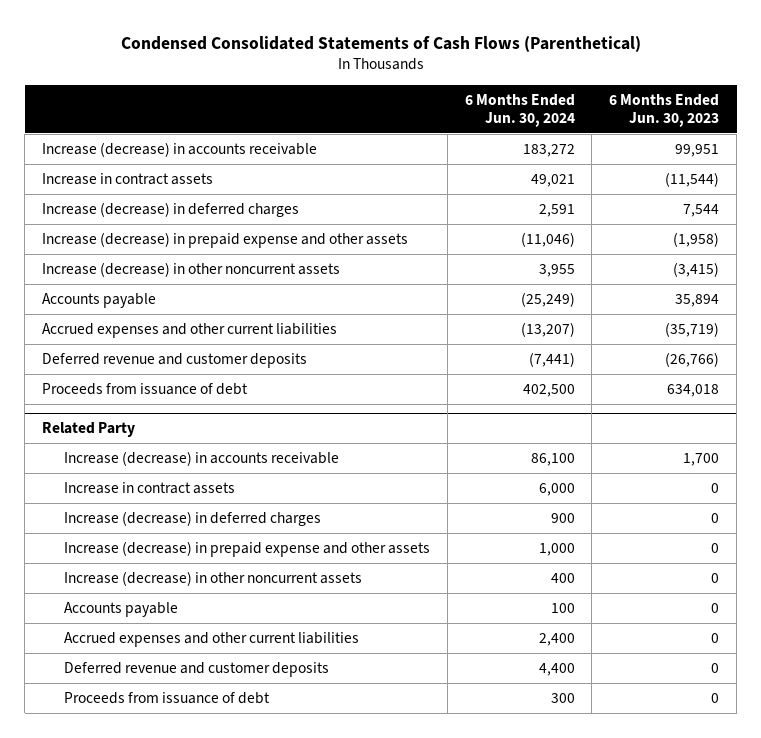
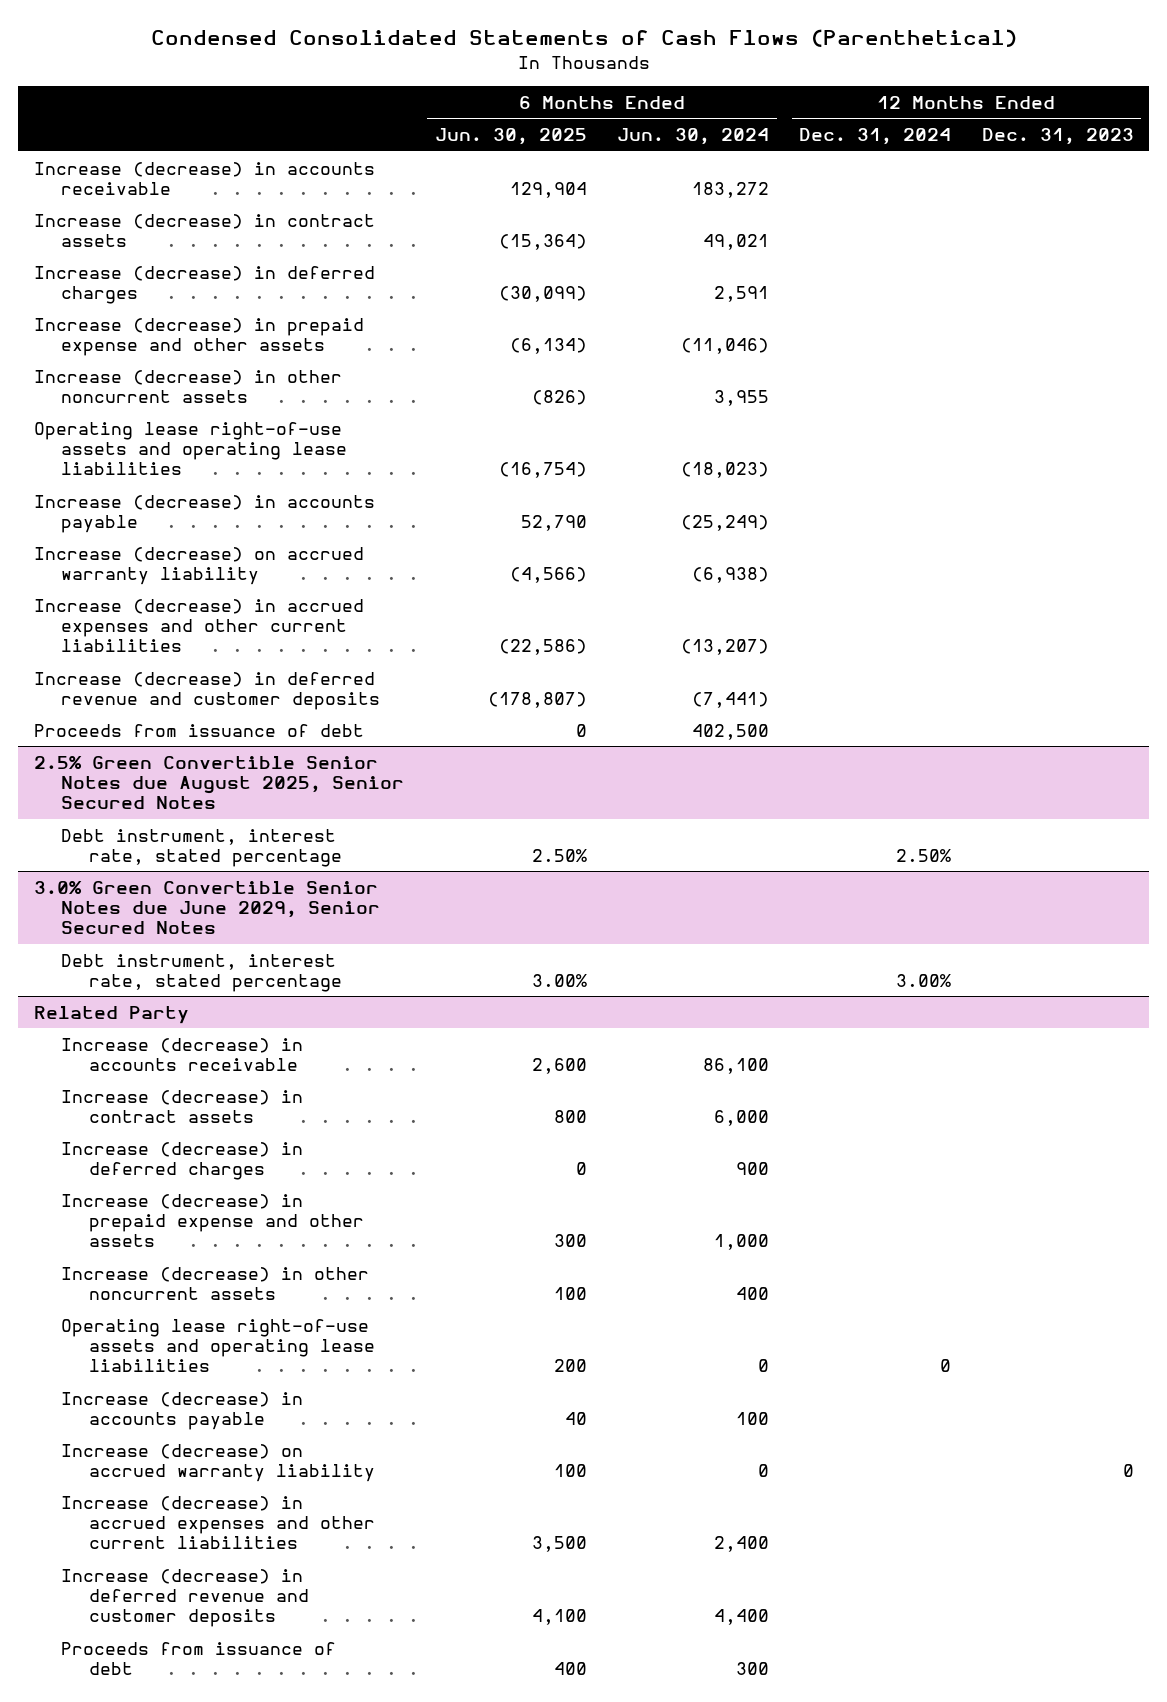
- | 6 Months Ended Jun. 30, 2024 | 6 Months Ended Jun. 30, 2023
+ | 6 Months Ended Jun. 30, 2025 | 6 Months Ended Jun. 30, 2024 | 12 Months Ended Dec. 31, 2024 | 12 Months Ended Dec. 31, 2023
- Increase in contract assets | 49,021 | (11,544)
+ Increase (decrease) in contract assets | (15,364) | 49,021 | |
- Accounts payable | (25,249) | 35,894
- Accrued expenses and other current liabilities | (13,207) | (35,719)
- Deferred revenue and customer deposits | (7,441) | (26,766)
+ Operating lease right-of-use assets and operating lease liabilities | (16,754) | (18,023) | |
+ Increase (decrease) in accounts payable | 52,790 | (25,249) | |
+ Increase (decrease) on accrued warranty liability | (4,566) | (6,938) | |
+ Increase (decrease) in accrued expenses and other current liabilities | (22,586) | (13,207) | |
+ Increase (decrease) in deferred revenue and customer deposits | (178,807) | (7,441) | |
+ 2.5% Green Convertible Senior Notes due August 2025, Senior Secured Notes
+ Debt instrument, interest rate, stated percentage | 2.50% | | 2.50% |
+ 3.0% Green Convertible Senior Notes due June 2029, Senior Secured Notes
+ Debt instrument, interest rate, stated percentage | 3.00% | | 3.00% |
@ Related Party
- Increase in contract assets | 6,000 | 0
+ Increase (decrease) in contract assets | 800 | 6,000 | |
- Accounts payable | 100 | 0
- Accrued expenses and other current liabilities | 2,400 | 0
- Deferred revenue and customer deposits | 4,400 | 0
+ Operating lease right-of-use assets and operating lease liabilities | 200 | 0 | 0 |
+ Increase (decrease) in accounts payable | 40 | 100 | |
+ Increase (decrease) on accrued warranty liability | 100 | 0 | | 0
+ Increase (decrease) in accrued expenses and other current liabilities | 3,500 | 2,400 | |
+ Increase (decrease) in deferred revenue and customer deposits | 4,100 | 4,400 | |

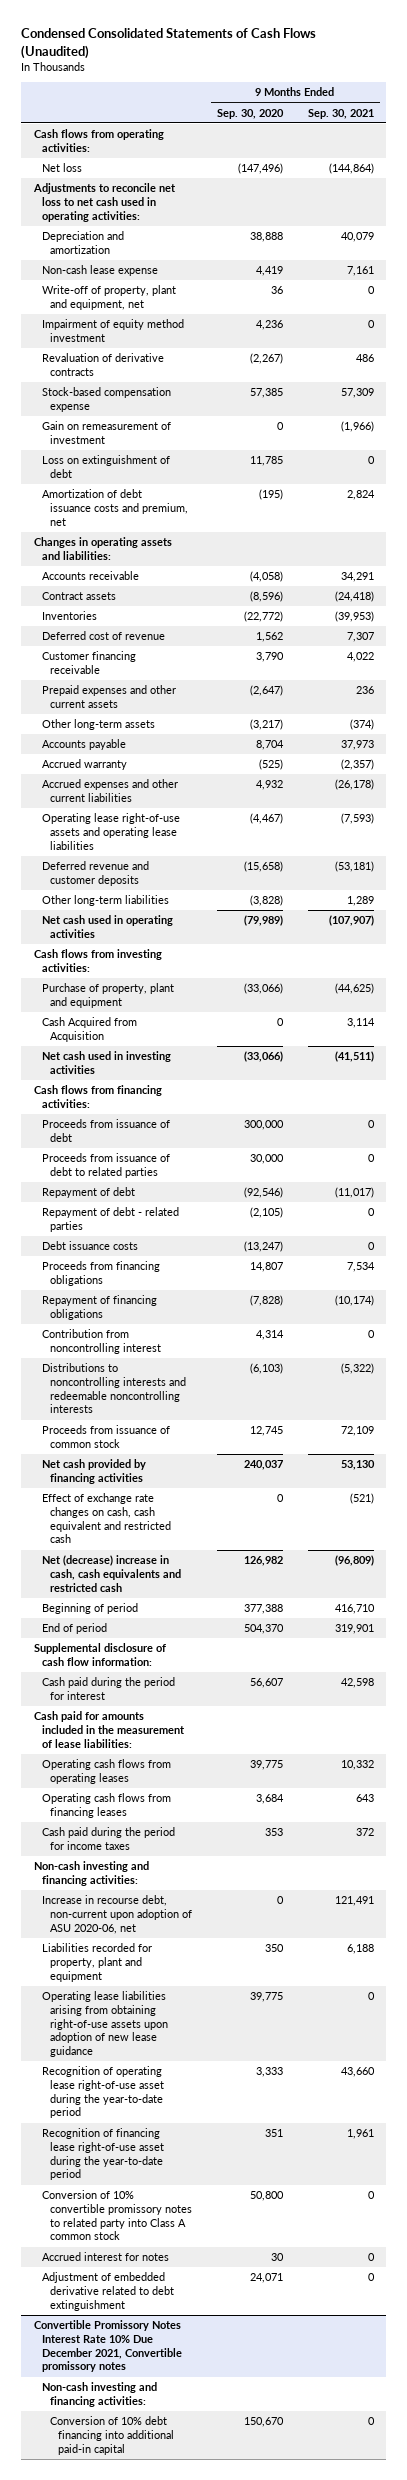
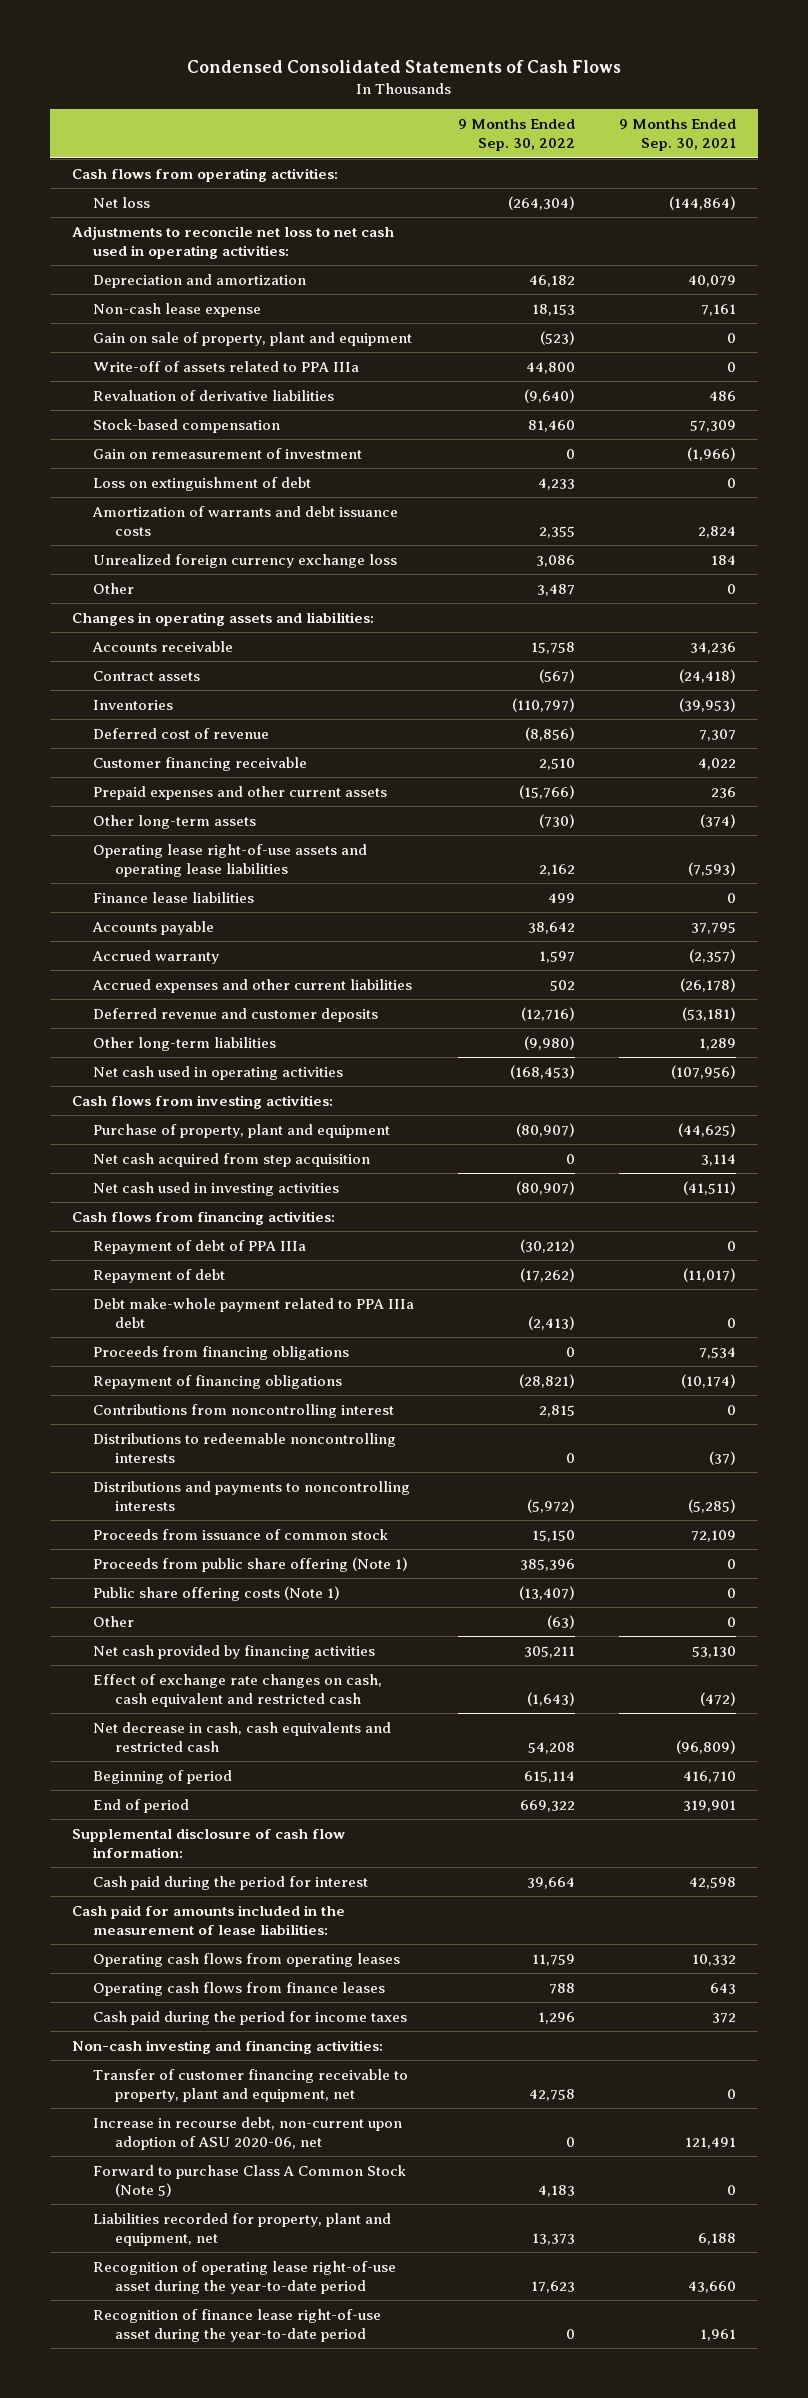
- Condensed Consolidated Statements of Cash Flows (Unaudited)
+ Condensed Consolidated Statements of Cash Flows
- | 9 Months Ended Sep. 30, 2020 | 9 Months Ended Sep. 30, 2021
+ | 9 Months Ended Sep. 30, 2022 | 9 Months Ended Sep. 30, 2021
- Write-off of property, plant and equipment, net | 36 | 0
- Impairment of equity method investment | 4,236 | 0
- Revaluation of derivative contracts | (2,267) | 486
- Stock-based compensation expense | 57,385 | 57,309
+ Gain on sale of property, plant and equipment | (523) | 0
+ Write-off of assets related to PPA IIIa | 44,800 | 0
+ Revaluation of derivative liabilities | (9,640) | 486
+ Stock-based compensation | 81,460 | 57,309
- Amortization of debt issuance costs and premium, net | (195) | 2,824
+ Amortization of warrants and debt issuance costs | 2,355 | 2,824
+ Unrealized foreign currency exchange loss | 3,086 | 184
+ Other | 3,487 | 0
- Accounts receivable | (4,058) | 34,291
+ Accounts receivable | 15,758 | 34,236
- Accounts payable | 8,704 | 37,973
moved up: Operating lease right-of-use assets and operating lease liabilities | 2,162 | (7,593)
+ Finance lease liabilities | 499 | 0
+ Accounts payable | 38,642 | 37,795
- Net cash used in operating activities | (79,989) | (107,907)
+ Net cash used in operating activities | (168,453) | (107,956)
- Cash Acquired from Acquisition | 0 | 3,114
+ Net cash acquired from step acquisition | 0 | 3,114
- Proceeds from issuance of debt | 300,000 | 0
- Proceeds from issuance of debt to related parties | 30,000 | 0
+ Repayment of debt of PPA IIIa | (30,212) | 0
- Repayment of debt - related parties | (2,105) | 0
- Debt issuance costs | (13,247) | 0
+ Debt make-whole payment related to PPA IIIa debt | (2,413) | 0
- Contribution from noncontrolling interest | 4,314 | 0
- Distributions to noncontrolling interests and redeemable noncontrolling interests | (6,103) | (5,322)
+ Contributions from noncontrolling interest | 2,815 | 0
+ Distributions to redeemable noncontrolling interests | 0 | (37)
+ Distributions and payments to noncontrolling interests | (5,972) | (5,285)
+ Proceeds from public share offering (Note 1) | 385,396 | 0
+ Public share offering costs (Note 1) | (13,407) | 0
+ Other | (63) | 0
- Effect of exchange rate changes on cash, cash equivalent and restricted cash | 0 | (521)
- Net (decrease) increase in cash, cash equivalents and restricted cash | 126,982 | (96,809)
+ Effect of exchange rate changes on cash, cash equivalent and restricted cash | (1,643) | (472)
+ Net decrease in cash, cash equivalents and restricted cash | 54,208 | (96,809)
- Operating cash flows from financing leases | 3,684 | 643
+ Operating cash flows from finance leases | 788 | 643
+ Transfer of customer financing receivable to property, plant and equipment, net | 42,758 | 0
- Liabilities recorded for property, plant and equipment | 350 | 6,188
- Operating lease liabilities arising from obtaining right-of-use assets upon adoption of new lease guidance | 39,775 | 0
+ Forward to purchase Class A Common Stock (Note 5) | 4,183 | 0
+ Liabilities recorded for property, plant and equipment, net | 13,373 | 6,188
- Recognition of financing lease right-of-use asset during the year-to-date period | 351 | 1,961
- Conversion of 10% convertible promissory notes to related party into Class A common stock | 50,800 | 0
- Accrued interest for notes | 30 | 0
- Adjustment of embedded derivative related to debt extinguishment | 24,071 | 0
- Convertible Promissory Notes Interest Rate 10% Due December 2021, Convertible promissory notes
- Non-cash investing and financing activities:
- Conversion of 10% debt financing into additional paid-in capital | 150,670 | 0
+ Recognition of finance lease right-of-use asset during the year-to-date period | 0 | 1,961

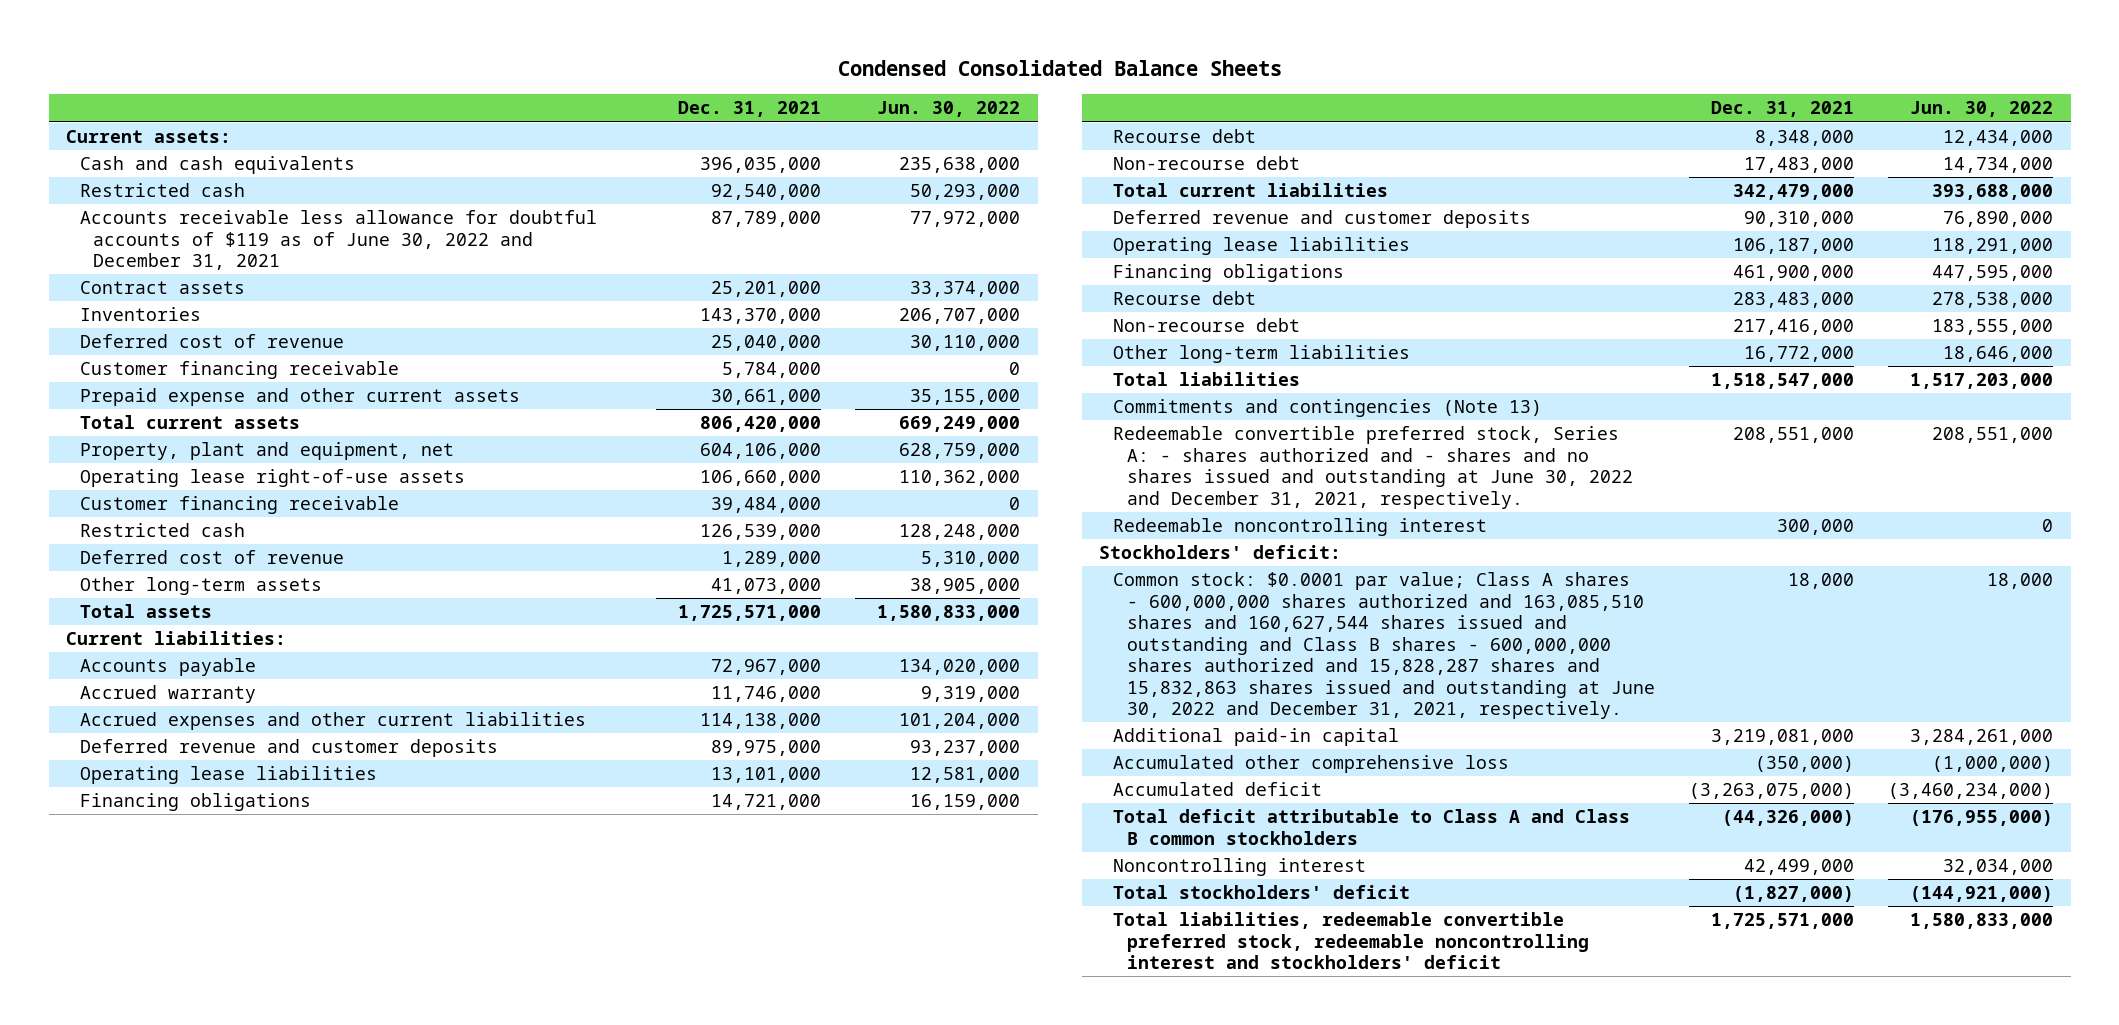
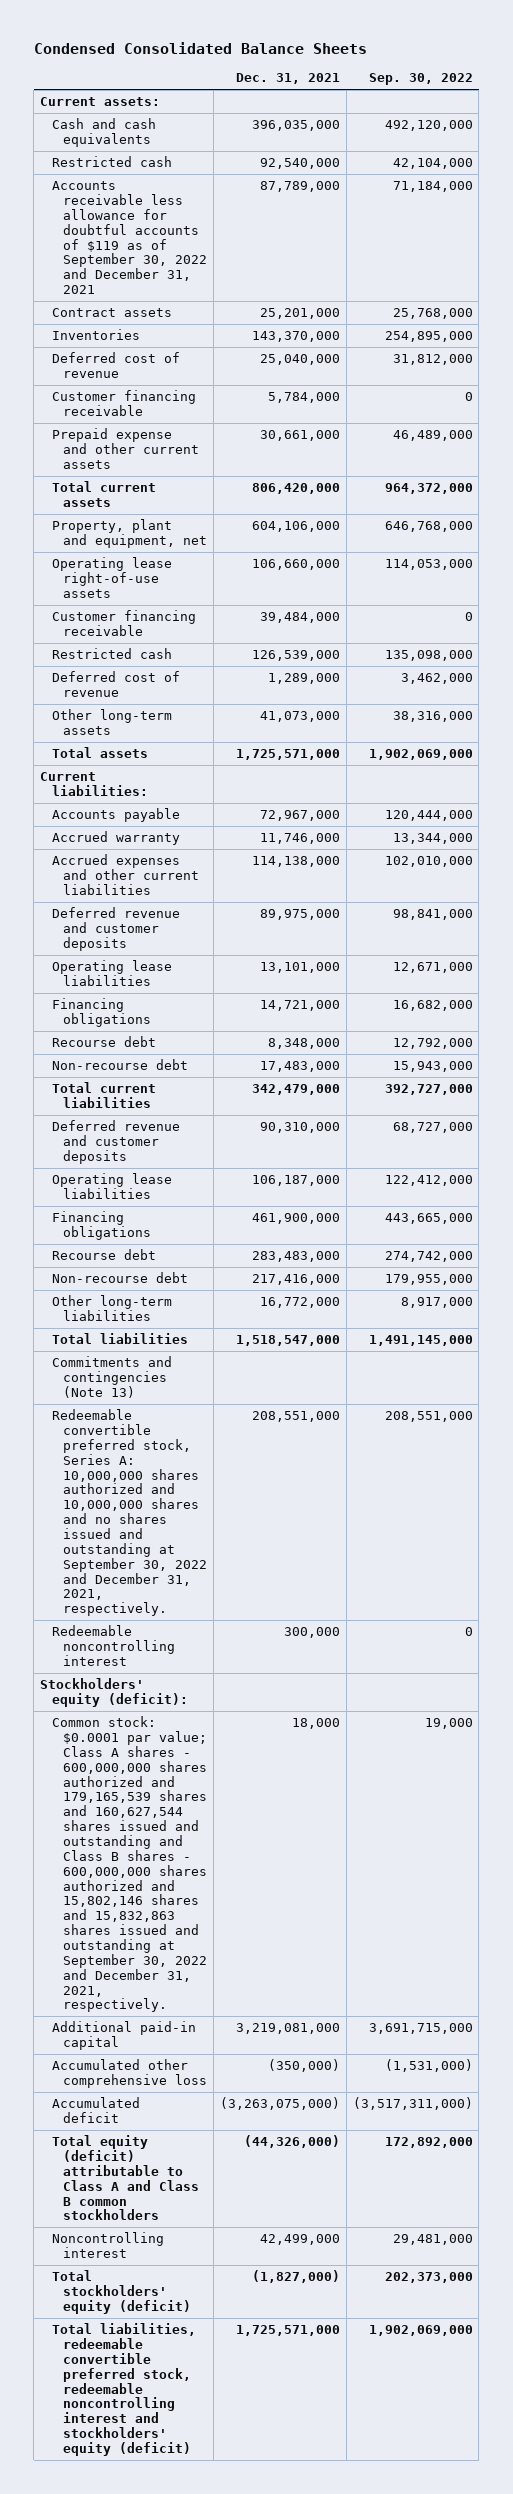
- | Dec. 31, 2021 | Jun. 30, 2022
+ | Dec. 31, 2021 | Sep. 30, 2022
- Accounts receivable less allowance for doubtful accounts of $119 as of June 30, 2022 and December 31, 2021 | 87,789,000 | 77,972,000
+ Accounts receivable less allowance for doubtful accounts of $119 as of September 30, 2022 and December 31, 2021 | 87,789,000 | 71,184,000
- Redeemable convertible preferred stock, Series A: - shares authorized and - shares and no shares issued and outstanding at June 30, 2022 and December 31, 2021, respectively. | 208,551,000 | 208,551,000
+ Redeemable convertible preferred stock, Series A: 10,000,000 shares authorized and 10,000,000 shares and no shares issued and outstanding at September 30, 2022 and December 31, 2021, respectively. | 208,551,000 | 208,551,000
- Stockholders' deficit:
- Common stock: $0.0001 par value; Class A shares - 600,000,000 shares authorized and 163,085,510 shares and 160,627,544 shares issued and outstanding and Class B shares - 600,000,000 shares authorized and 15,828,287 shares and 15,832,863 shares issued and outstanding at June 30, 2022 and December 31, 2021, respectively. | 18,000 | 18,000
+ Stockholders' equity (deficit):
+ Common stock: $0.0001 par value; Class A shares - 600,000,000 shares authorized and 179,165,539 shares and 160,627,544 shares issued and outstanding and Class B shares - 600,000,000 shares authorized and 15,802,146 shares and 15,832,863 shares issued and outstanding at September 30, 2022 and December 31, 2021, respectively. | 18,000 | 19,000
- Total deficit attributable to Class A and Class B common stockholders | (44,326,000) | (176,955,000)
+ Total equity (deficit) attributable to Class A and Class B common stockholders | (44,326,000) | 172,892,000
- Total stockholders' deficit | (1,827,000) | (144,921,000)
- Total liabilities, redeemable convertible preferred stock, redeemable noncontrolling interest and stockholders' deficit | 1,725,571,000 | 1,580,833,000
+ Total stockholders' equity (deficit) | (1,827,000) | 202,373,000
+ Total liabilities, redeemable convertible preferred stock, redeemable noncontrolling interest and stockholders' equity (deficit) | 1,725,571,000 | 1,902,069,000

